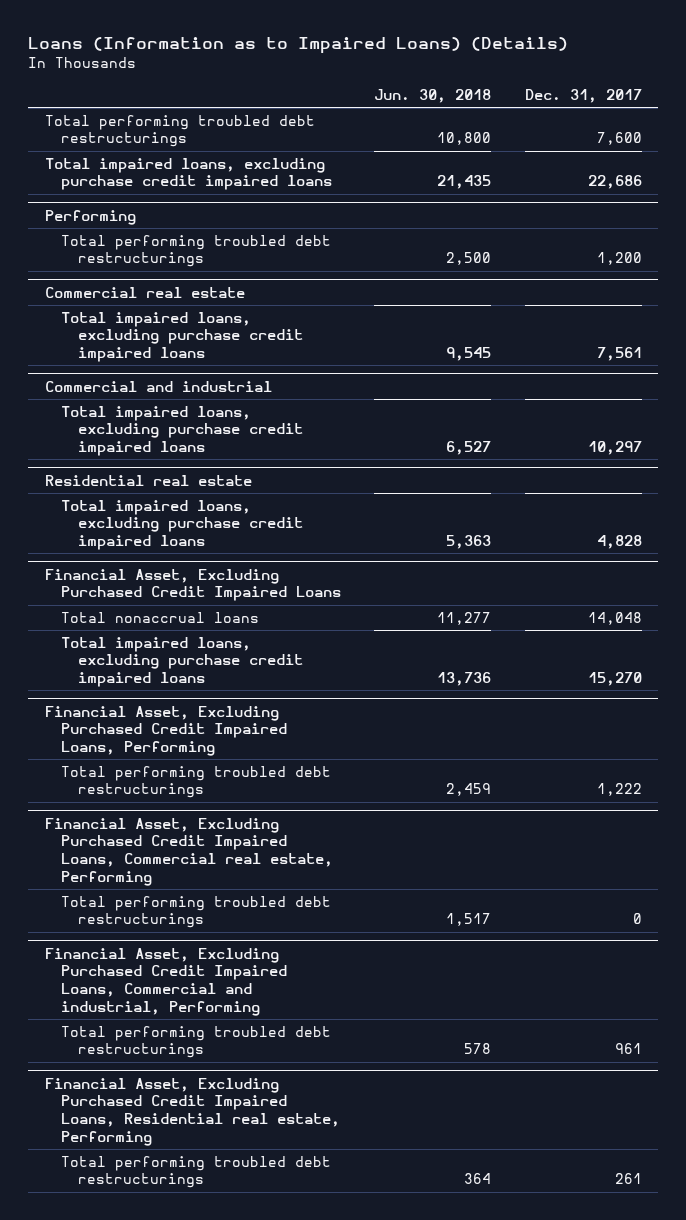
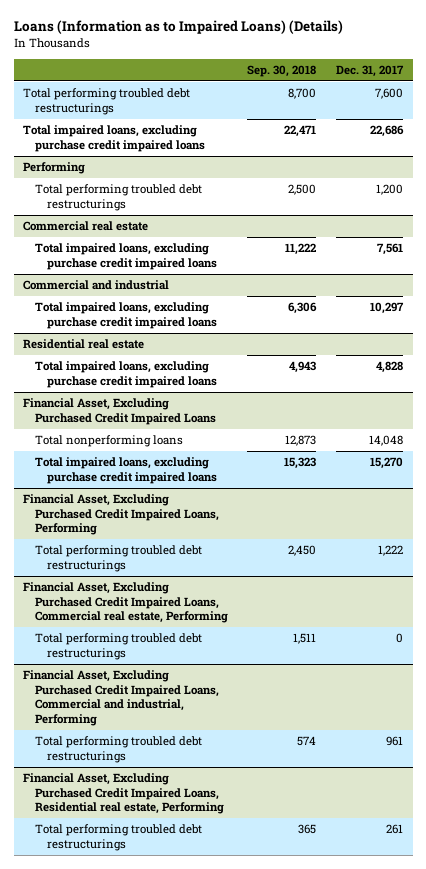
- | Jun. 30, 2018 | Dec. 31, 2017
+ | Sep. 30, 2018 | Dec. 31, 2017
@ Financial Asset, Excluding Purchased Credit Impaired Loans
- Total nonaccrual loans | 11,277 | 14,048
+ Total nonperforming loans | 12,873 | 14,048

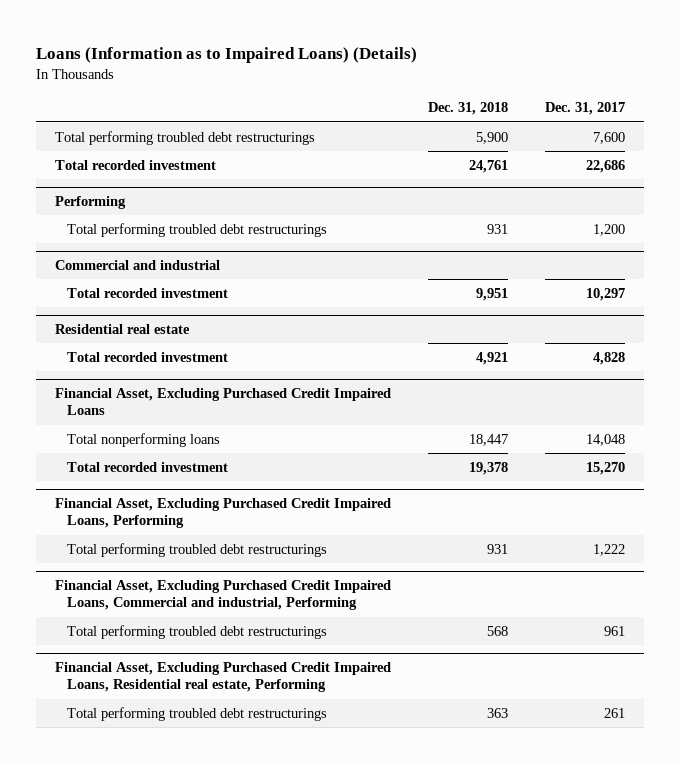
- | Sep. 30, 2018 | Dec. 31, 2017
+ | Dec. 31, 2018 | Dec. 31, 2017
- Total impaired loans, excluding purchase credit impaired loans | 22,471 | 22,686
+ Total recorded investment | 24,761 | 22,686
- Commercial real estate
- Total impaired loans, excluding purchase credit impaired loans | 11,222 | 7,561
@ Commercial and industrial
- Total impaired loans, excluding purchase credit impaired loans | 6,306 | 10,297
+ Total recorded investment | 9,951 | 10,297
@ Residential real estate
- Total impaired loans, excluding purchase credit impaired loans | 4,943 | 4,828
+ Total recorded investment | 4,921 | 4,828
@ Financial Asset, Excluding Purchased Credit Impaired Loans
- Total impaired loans, excluding purchase credit impaired loans | 15,323 | 15,270
+ Total recorded investment | 19,378 | 15,270
- Financial Asset, Excluding Purchased Credit Impaired Loans, Commercial real estate, Performing
- Total performing troubled debt restructurings | 1,511 | 0

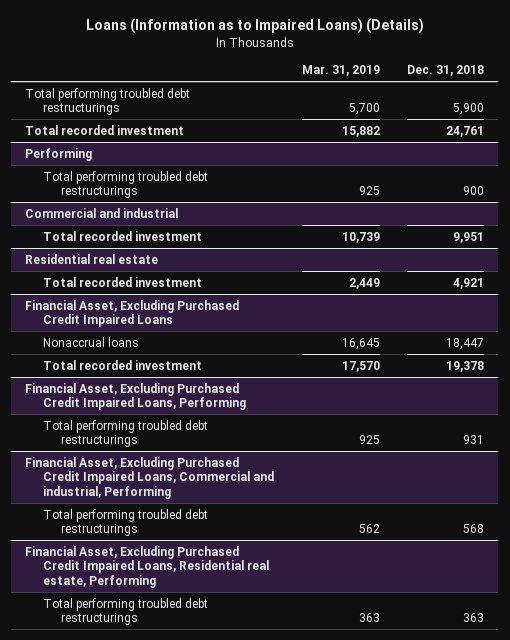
- | Dec. 31, 2018 | Dec. 31, 2017
+ | Mar. 31, 2019 | Dec. 31, 2018
@ Performing
- Total performing troubled debt restructurings | 931 | 1,200
+ Total performing troubled debt restructurings | 925 | 900
@ Financial Asset, Excluding Purchased Credit Impaired Loans
- Total nonperforming loans | 18,447 | 14,048
+ Nonaccrual loans | 16,645 | 18,447

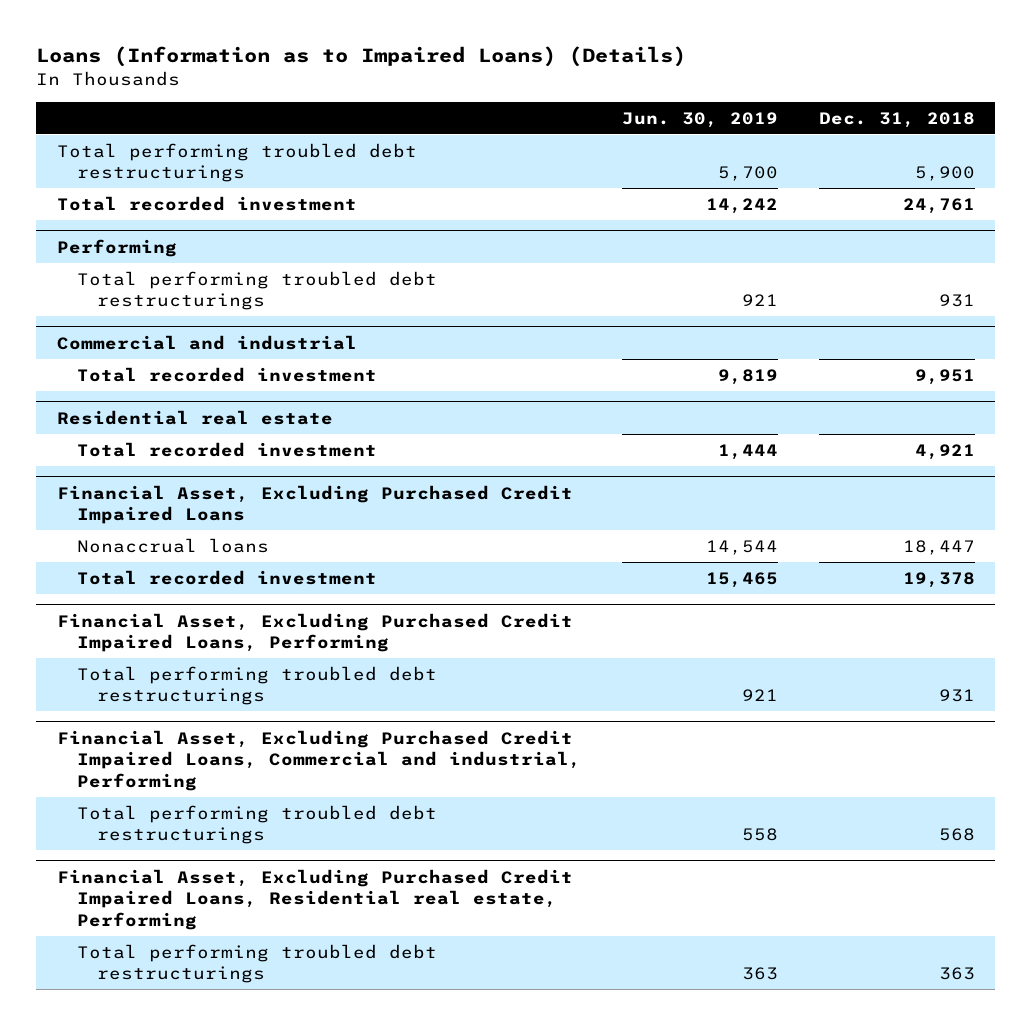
- | Mar. 31, 2019 | Dec. 31, 2018
+ | Jun. 30, 2019 | Dec. 31, 2018
@ Performing
- Total performing troubled debt restructurings | 925 | 900
+ Total performing troubled debt restructurings | 921 | 931

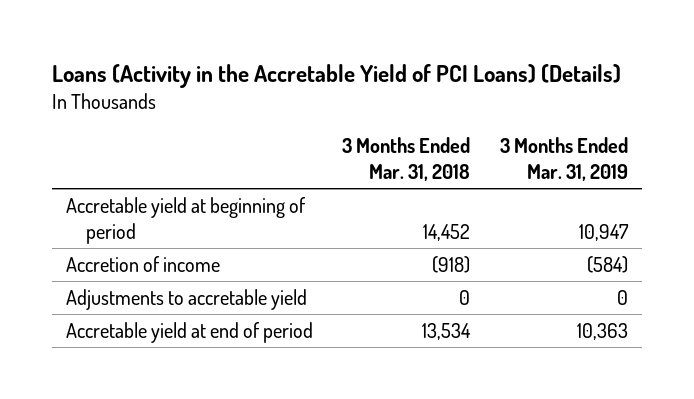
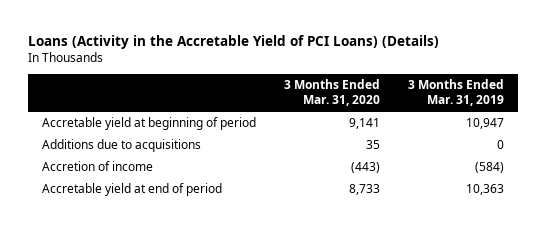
- | 3 Months Ended Mar. 31, 2018 | 3 Months Ended Mar. 31, 2019
+ | 3 Months Ended Mar. 31, 2020 | 3 Months Ended Mar. 31, 2019
+ Additions due to acquisitions | 35 | 0
- Adjustments to accretable yield | 0 | 0

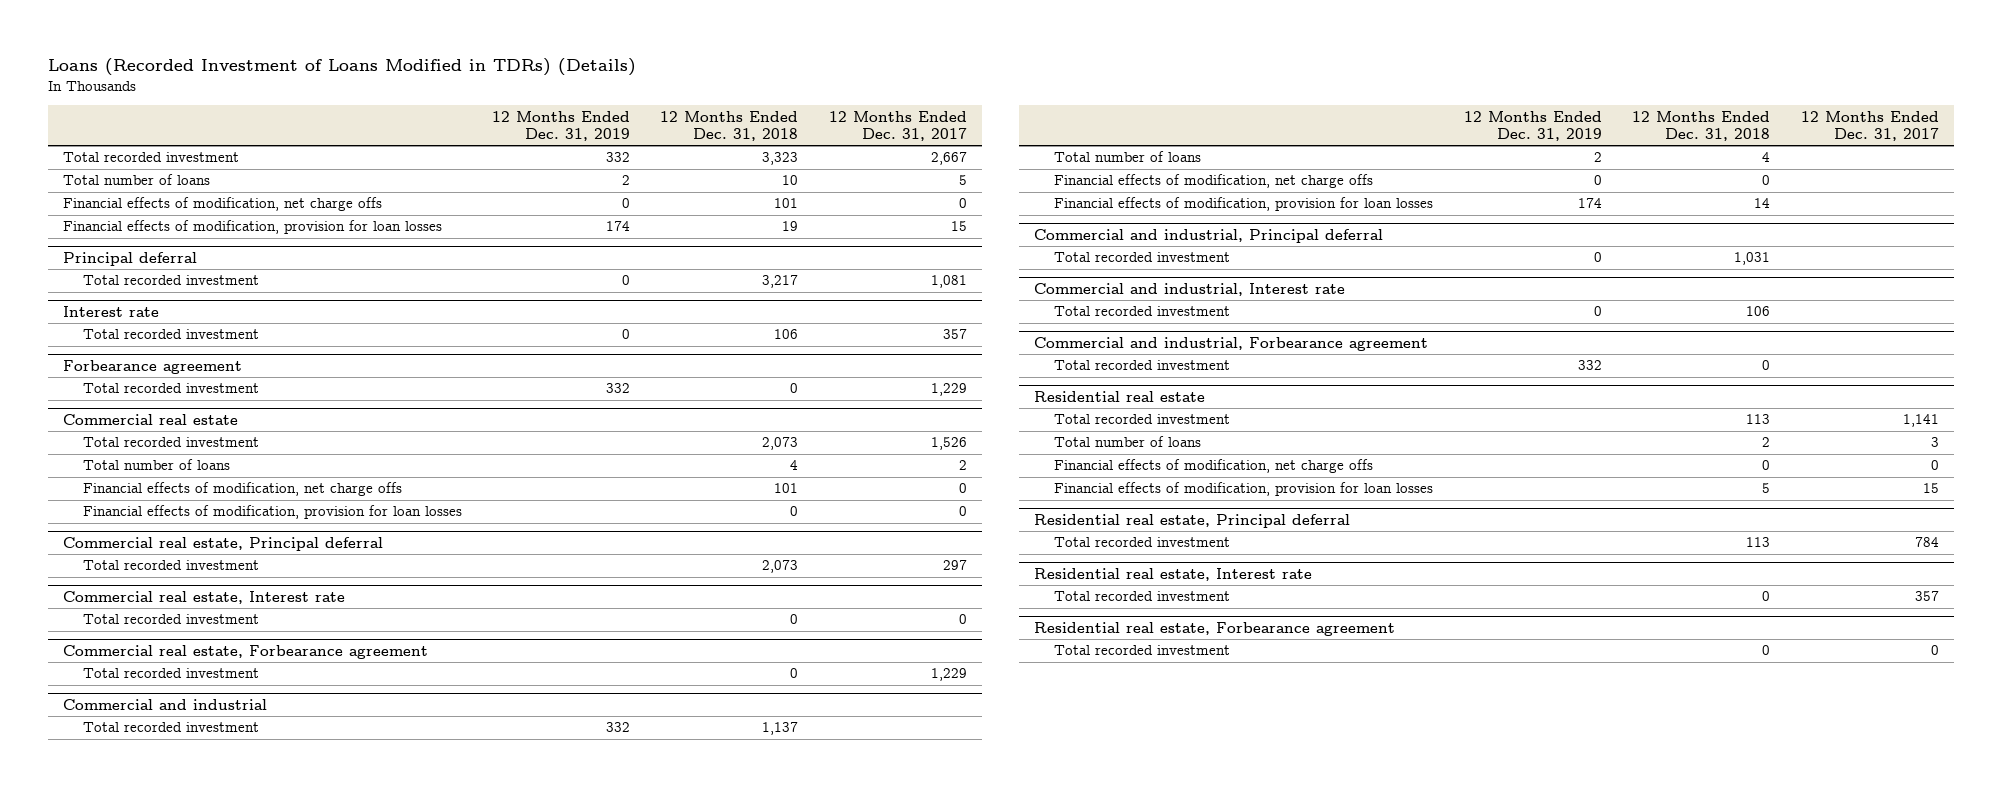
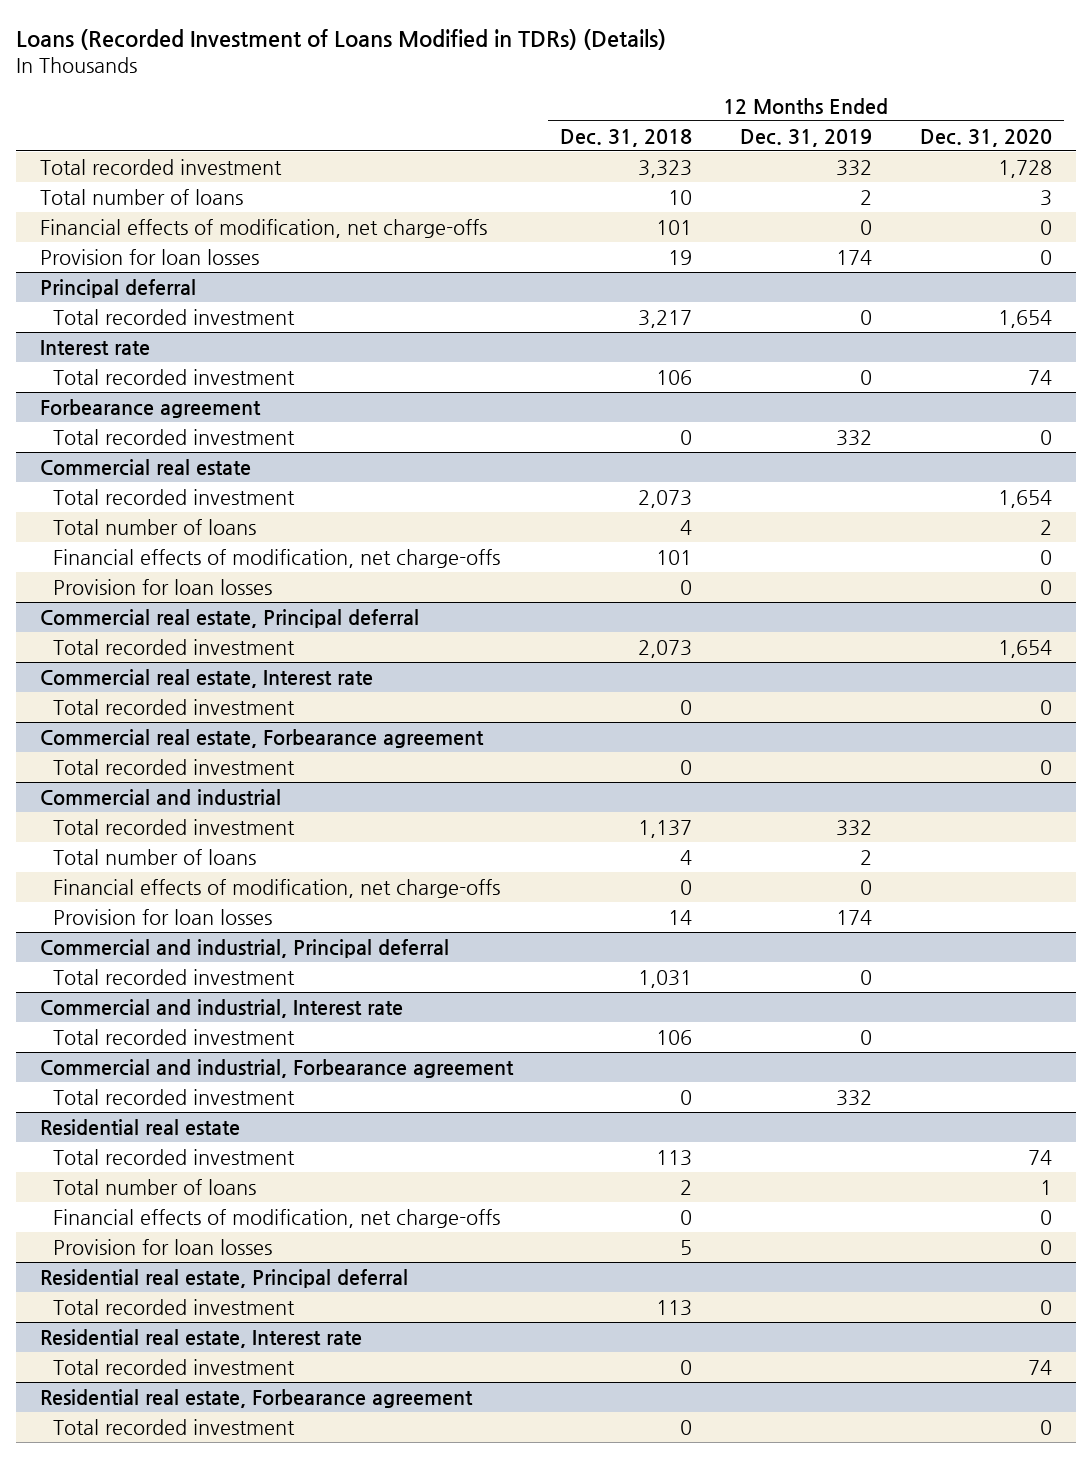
- | 12 Months Ended Dec. 31, 2019 | 12 Months Ended Dec. 31, 2018 | 12 Months Ended Dec. 31, 2017
+ | 12 Months Ended Dec. 31, 2018 | 12 Months Ended Dec. 31, 2019 | 12 Months Ended Dec. 31, 2020
- Financial effects of modification, net charge offs | 0 | 101 | 0
- Financial effects of modification, provision for loan losses | 174 | 19 | 15
+ Financial effects of modification, net charge-offs | 101 | 0 | 0
+ Provision for loan losses | 19 | 174 | 0
@ Commercial real estate
- Financial effects of modification, net charge offs | | 101 | 0
- Financial effects of modification, provision for loan losses | | 0 | 0
+ Financial effects of modification, net charge-offs | 101 | | 0
+ Provision for loan losses | 0 | | 0
@ Commercial and industrial
- Financial effects of modification, net charge offs | 0 | 0 |
- Financial effects of modification, provision for loan losses | 174 | 14 |
+ Financial effects of modification, net charge-offs | 0 | 0 |
+ Provision for loan losses | 14 | 174 |
@ Residential real estate
- Financial effects of modification, net charge offs | | 0 | 0
- Financial effects of modification, provision for loan losses | | 5 | 15
+ Financial effects of modification, net charge-offs | 0 | | 0
+ Provision for loan losses | 5 | | 0

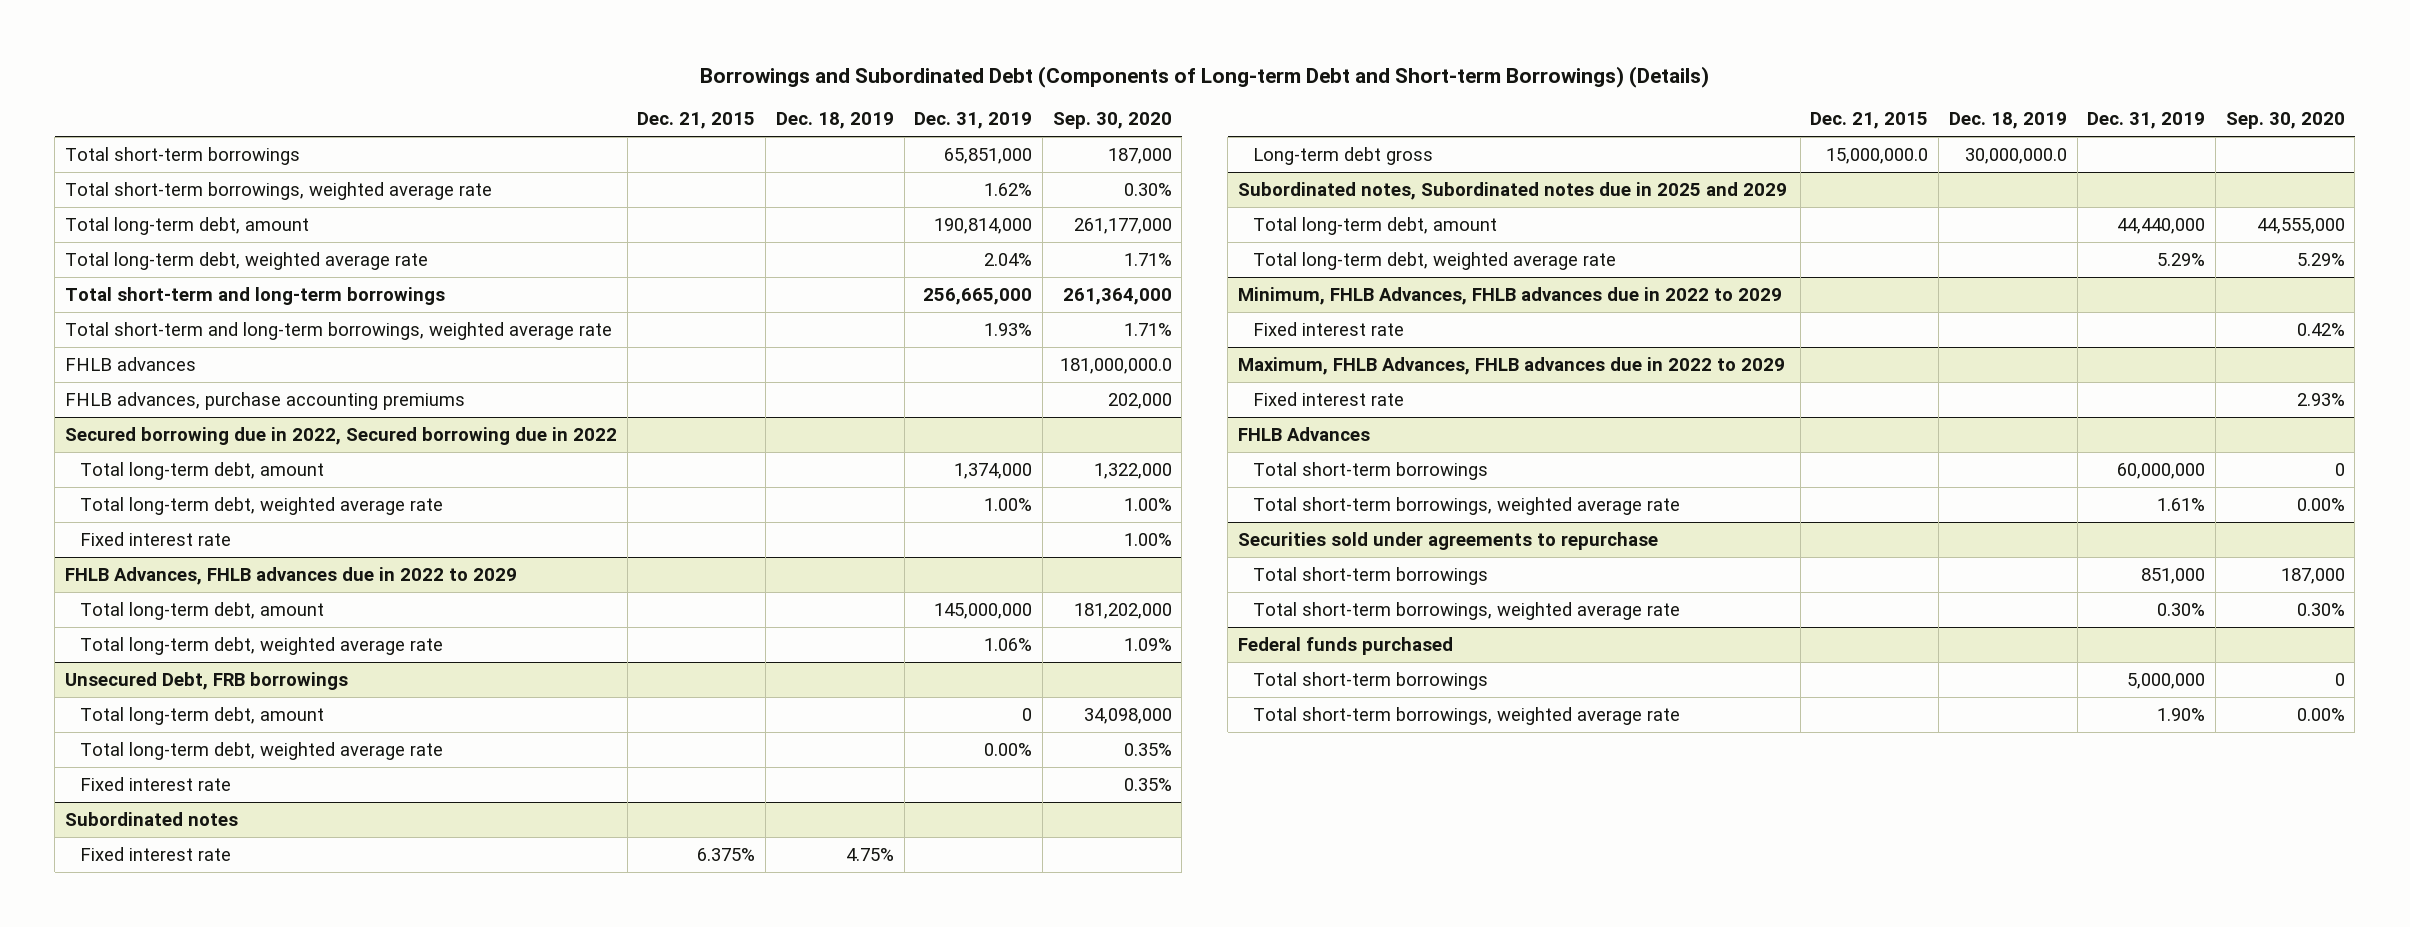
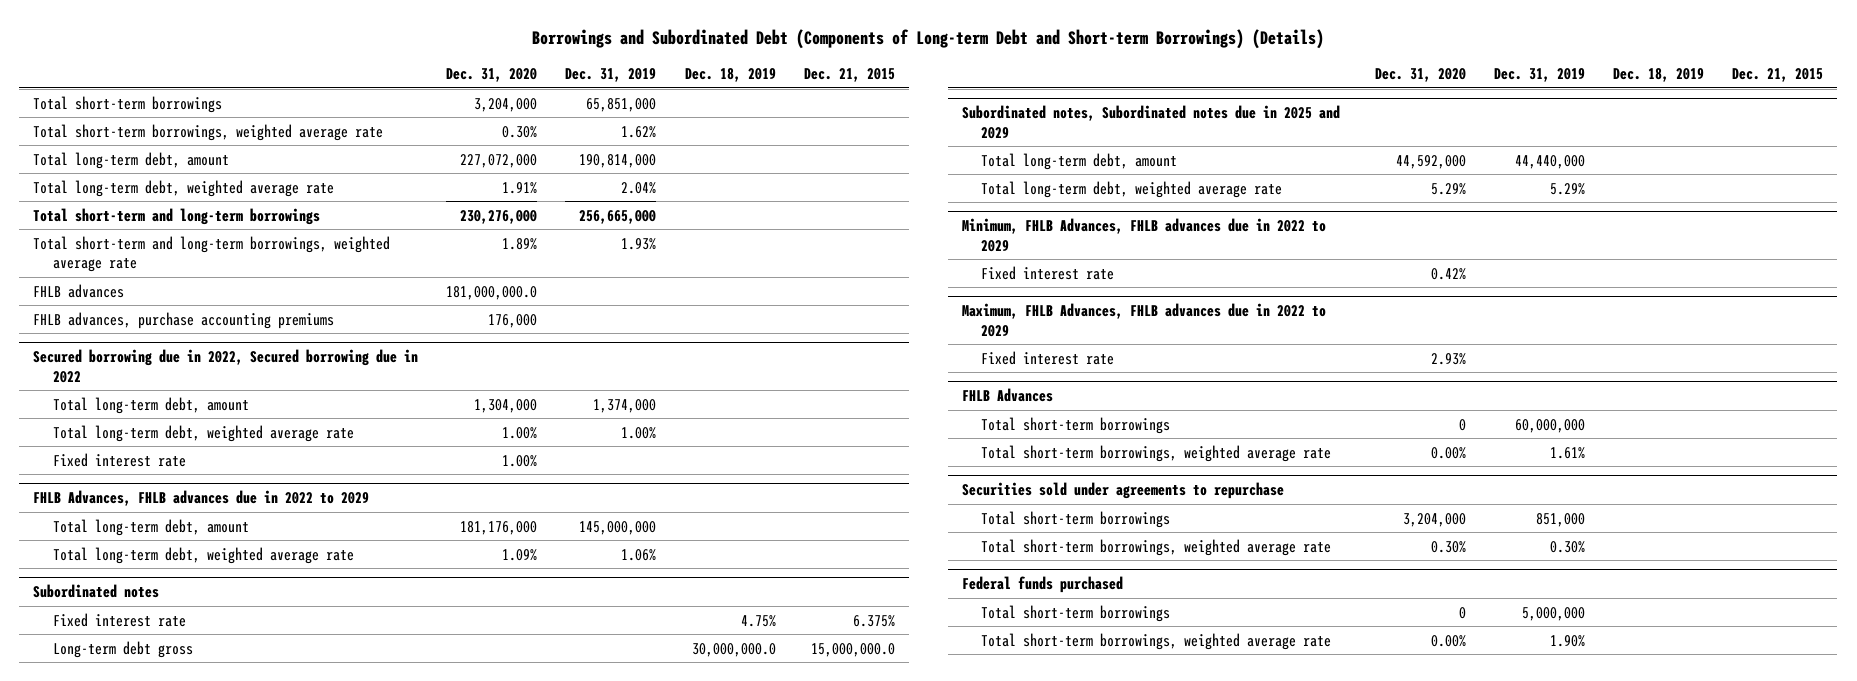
- | Dec. 21, 2015 | Dec. 18, 2019 | Dec. 31, 2019 | Sep. 30, 2020
+ | Dec. 31, 2020 | Dec. 31, 2019 | Dec. 18, 2019 | Dec. 21, 2015
- Unsecured Debt, FRB borrowings
- Total long-term debt, amount | | | 0 | 34,098,000
- Total long-term debt, weighted average rate | | | 0.00% | 0.35%
- Fixed interest rate | | | | 0.35%

